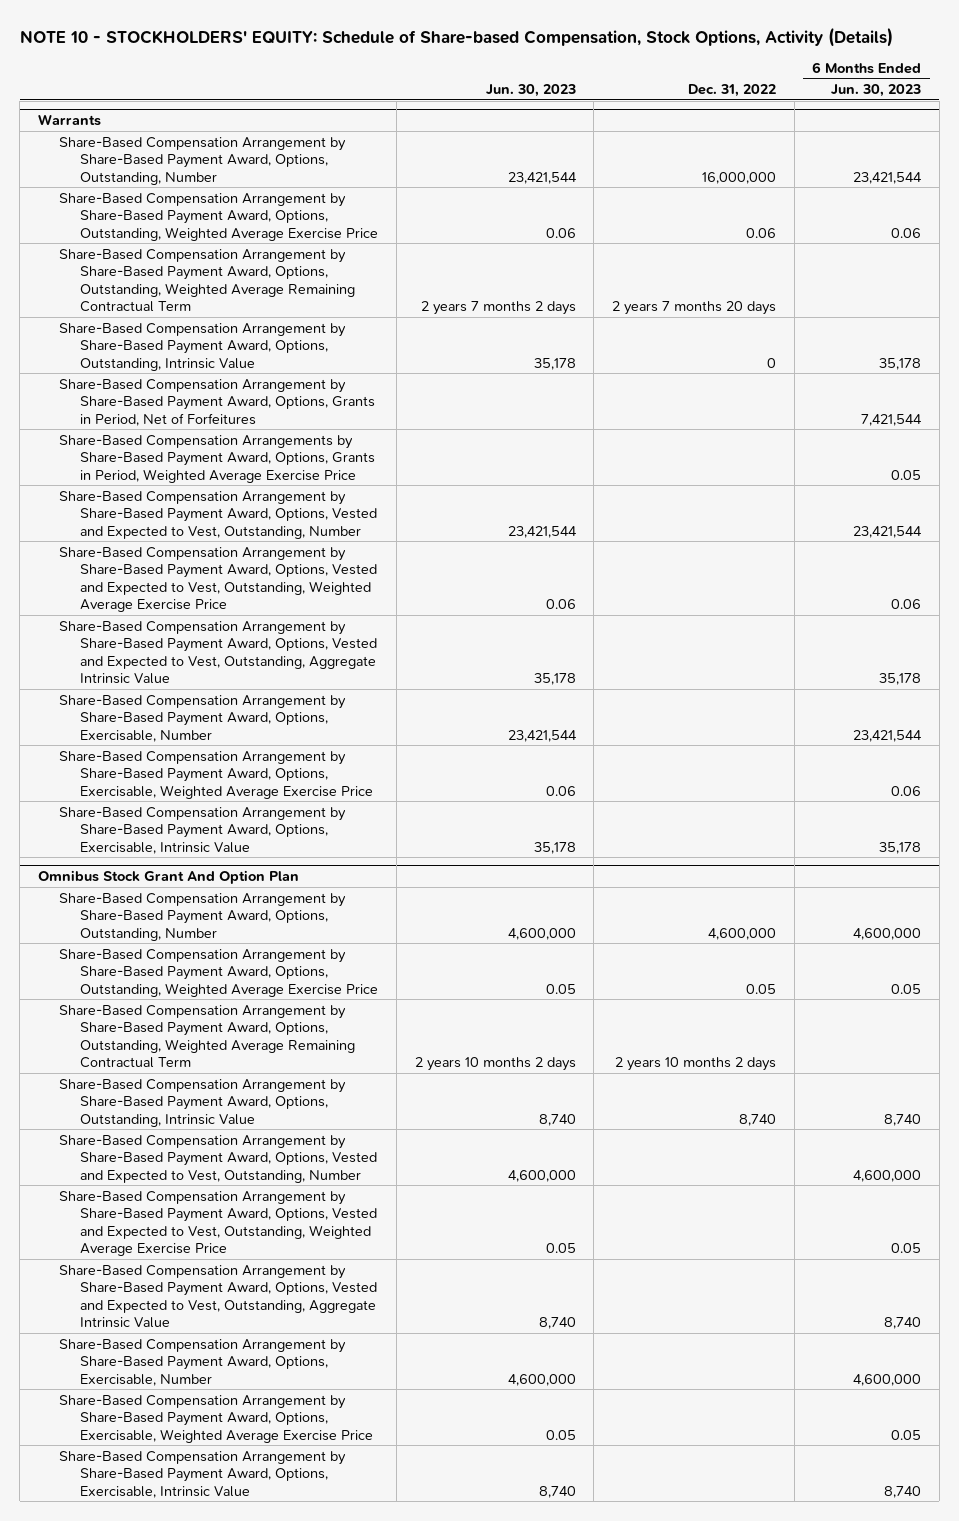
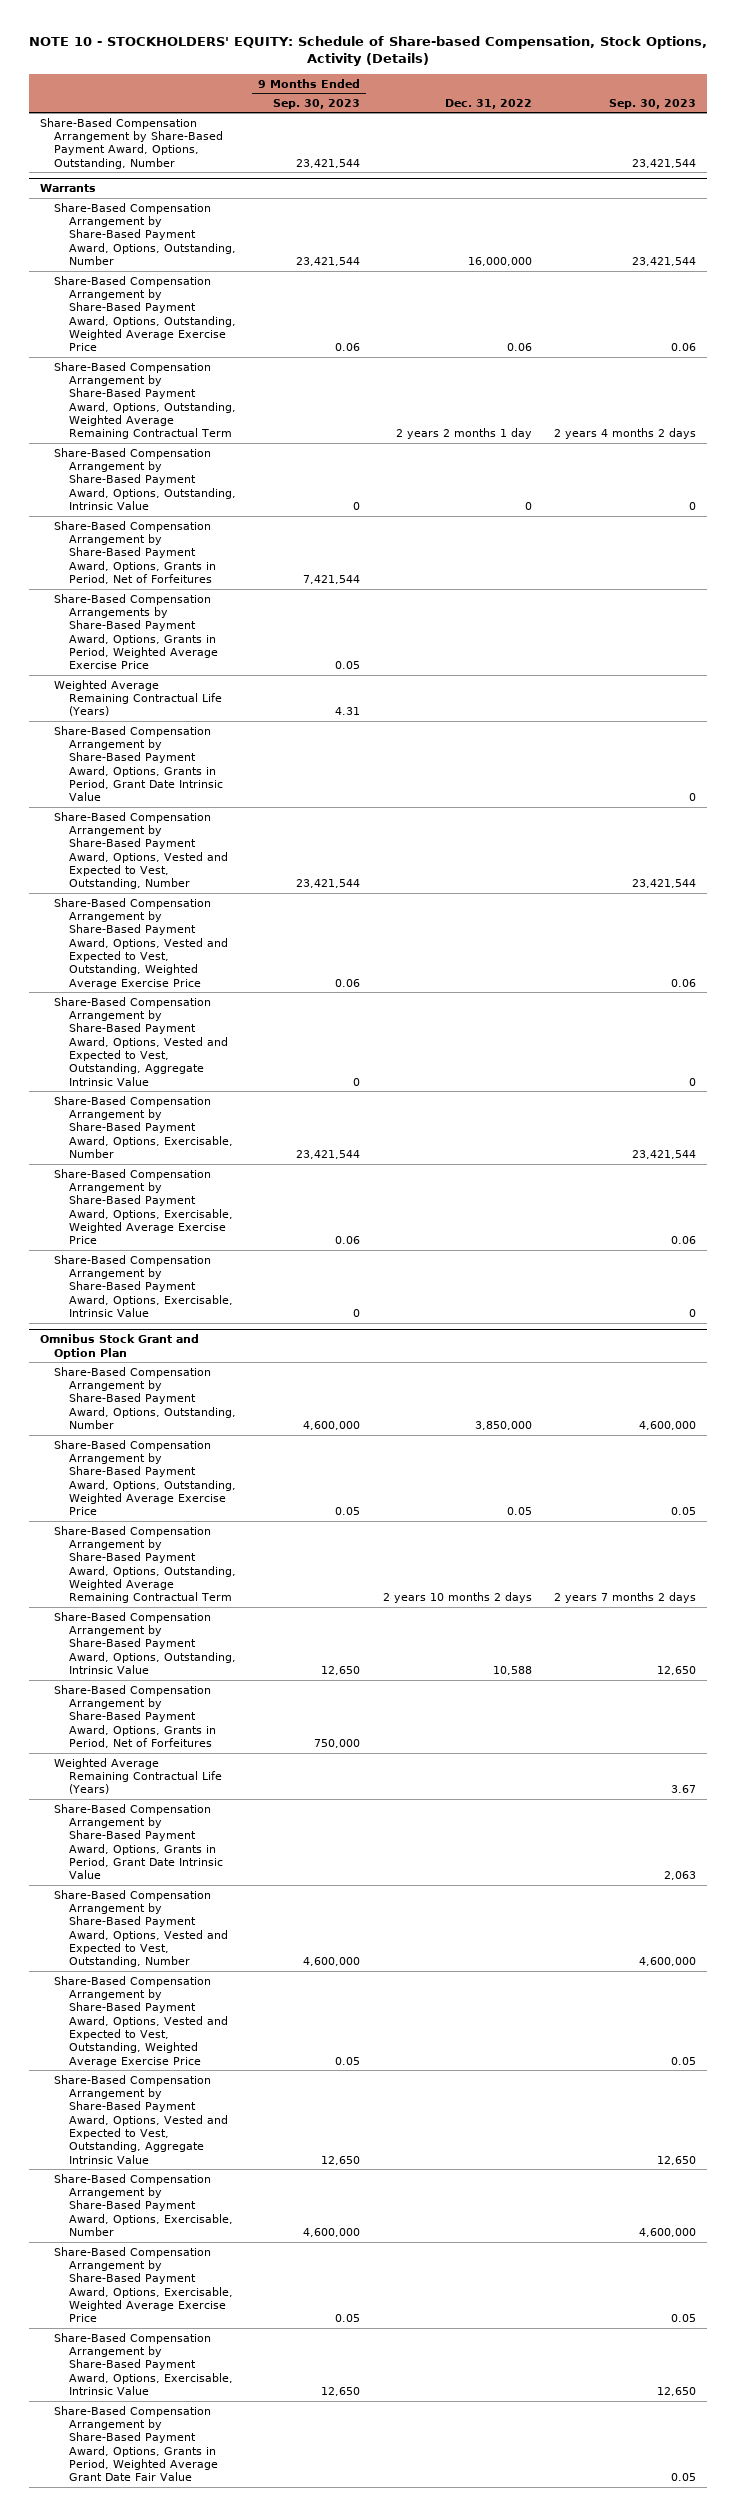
- | Jun. 30, 2023 | Dec. 31, 2022 | 6 Months Ended Jun. 30, 2023
+ | 9 Months Ended Sep. 30, 2023 | Dec. 31, 2022 | Sep. 30, 2023
+ Share-Based Compensation Arrangement by Share-Based Payment Award, Options, Outstanding, Number | 23,421,544 | | 23,421,544
@ Warrants
- Share-Based Compensation Arrangement by Share-Based Payment Award, Options, Outstanding, Weighted Average Remaining Contractual Term | 2 years 7 months 2 days | 2 years 7 months 20 days |
+ Share-Based Compensation Arrangement by Share-Based Payment Award, Options, Outstanding, Weighted Average Remaining Contractual Term | | 2 years 2 months 1 day | 2 years 4 months 2 days
+ Weighted Average Remaining Contractual Life (Years) | 4.31 | |
+ Share-Based Compensation Arrangement by Share-Based Payment Award, Options, Grants in Period, Grant Date Intrinsic Value | | | 0
- Omnibus Stock Grant And Option Plan
- Share-Based Compensation Arrangement by Share-Based Payment Award, Options, Outstanding, Number | 4,600,000 | 4,600,000 | 4,600,000
+ Omnibus Stock Grant and Option Plan
+ Share-Based Compensation Arrangement by Share-Based Payment Award, Options, Outstanding, Number | 4,600,000 | 3,850,000 | 4,600,000
- Share-Based Compensation Arrangement by Share-Based Payment Award, Options, Outstanding, Intrinsic Value | 8,740 | 8,740 | 8,740
+ Share-Based Compensation Arrangement by Share-Based Payment Award, Options, Outstanding, Intrinsic Value | 12,650 | 10,588 | 12,650
+ Share-Based Compensation Arrangement by Share-Based Payment Award, Options, Grants in Period, Net of Forfeitures | 750,000 | |
+ Weighted Average Remaining Contractual Life (Years) | | | 3.67
+ Share-Based Compensation Arrangement by Share-Based Payment Award, Options, Grants in Period, Grant Date Intrinsic Value | | | 2,063
+ Share-Based Compensation Arrangement by Share-Based Payment Award, Options, Grants in Period, Weighted Average Grant Date Fair Value | | | 0.05

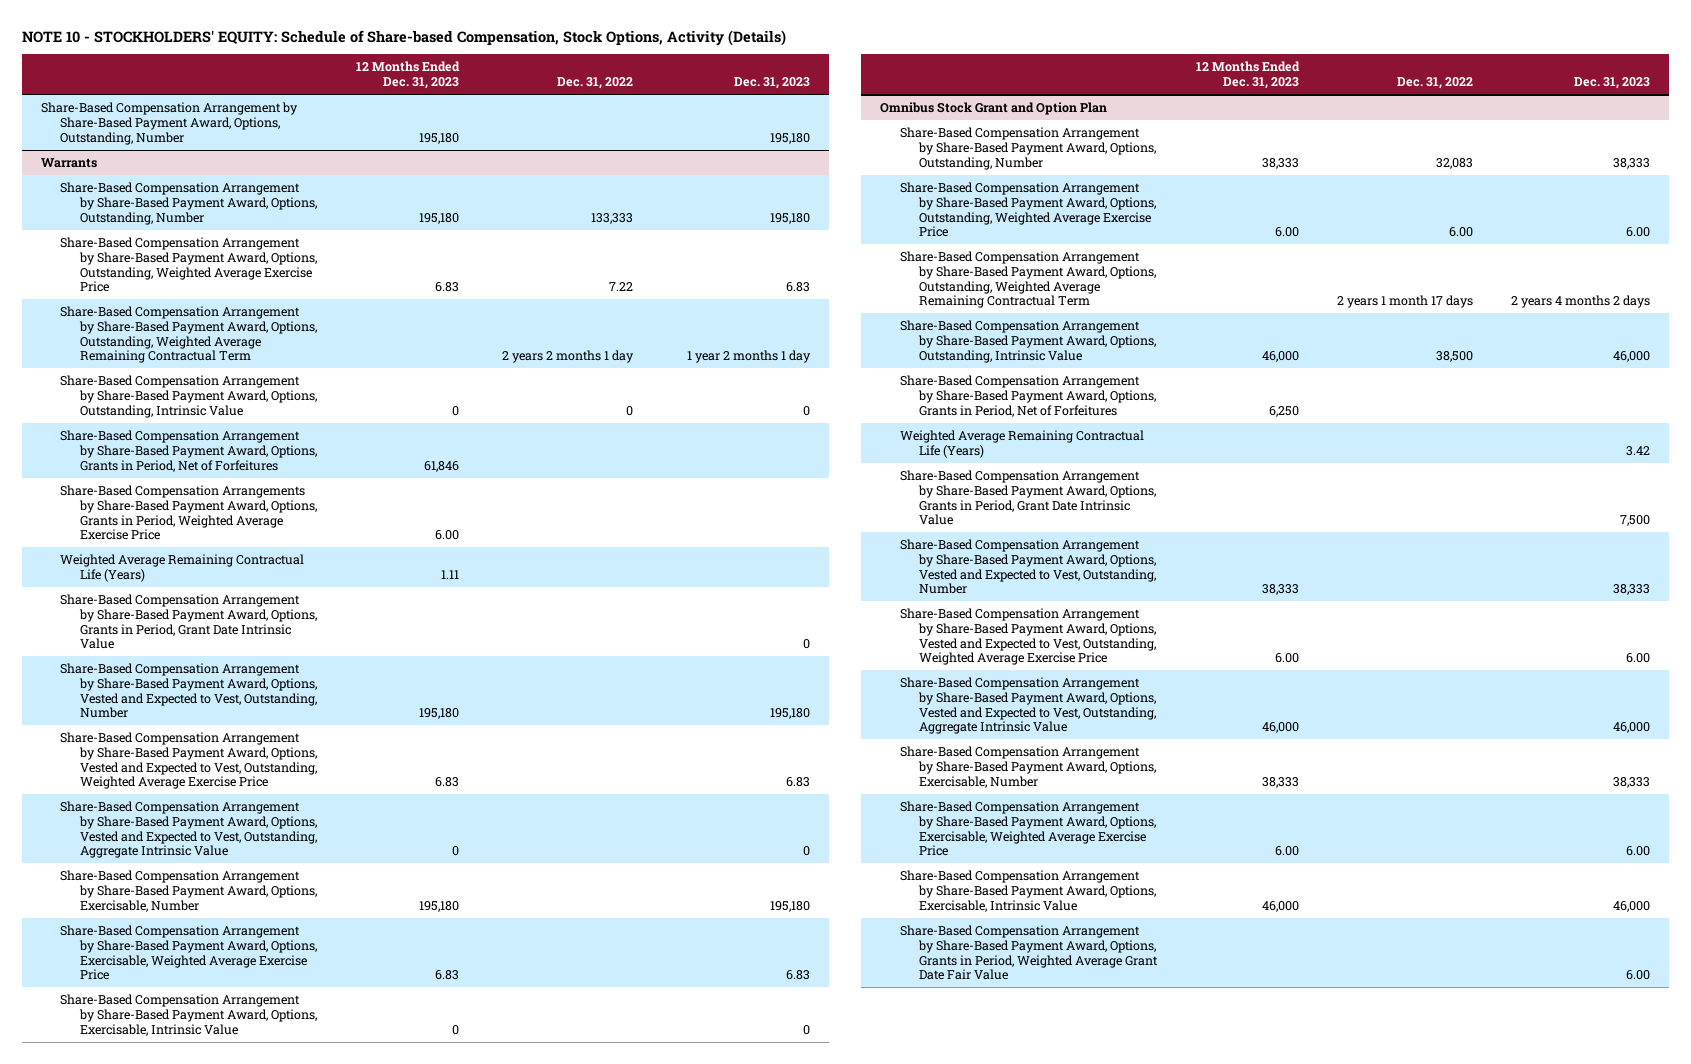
- | 9 Months Ended Sep. 30, 2023 | Dec. 31, 2022 | Sep. 30, 2023
+ | 12 Months Ended Dec. 31, 2023 | Dec. 31, 2022 | Dec. 31, 2023
@ Warrants
- Share-Based Compensation Arrangement by Share-Based Payment Award, Options, Outstanding, Number | 23,421,544 | 16,000,000 | 23,421,544
- Share-Based Compensation Arrangement by Share-Based Payment Award, Options, Outstanding, Weighted Average Exercise Price | 0.06 | 0.06 | 0.06
+ Share-Based Compensation Arrangement by Share-Based Payment Award, Options, Outstanding, Number | 195,180 | 133,333 | 195,180
+ Share-Based Compensation Arrangement by Share-Based Payment Award, Options, Outstanding, Weighted Average Exercise Price | 6.83 | 7.22 | 6.83
@ Omnibus Stock Grant and Option Plan
- Share-Based Compensation Arrangement by Share-Based Payment Award, Options, Outstanding, Number | 4,600,000 | 3,850,000 | 4,600,000
- Share-Based Compensation Arrangement by Share-Based Payment Award, Options, Outstanding, Weighted Average Exercise Price | 0.05 | 0.05 | 0.05
- Share-Based Compensation Arrangement by Share-Based Payment Award, Options, Outstanding, Weighted Average Remaining Contractual Term | | 2 years 10 months 2 days | 2 years 7 months 2 days
- Share-Based Compensation Arrangement by Share-Based Payment Award, Options, Outstanding, Intrinsic Value | 12,650 | 10,588 | 12,650
+ Share-Based Compensation Arrangement by Share-Based Payment Award, Options, Outstanding, Number | 38,333 | 32,083 | 38,333
+ Share-Based Compensation Arrangement by Share-Based Payment Award, Options, Outstanding, Weighted Average Exercise Price | 6.00 | 6.00 | 6.00
+ Share-Based Compensation Arrangement by Share-Based Payment Award, Options, Outstanding, Weighted Average Remaining Contractual Term | | 2 years 1 month 17 days | 2 years 4 months 2 days
+ Share-Based Compensation Arrangement by Share-Based Payment Award, Options, Outstanding, Intrinsic Value | 46,000 | 38,500 | 46,000

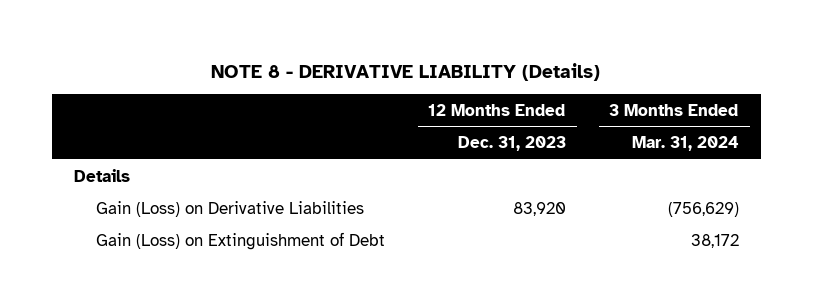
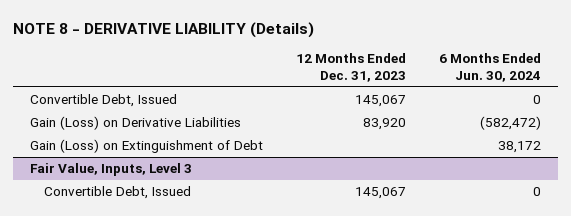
- | 12 Months Ended Dec. 31, 2023 | 3 Months Ended Mar. 31, 2024
+ | 12 Months Ended Dec. 31, 2023 | 6 Months Ended Jun. 30, 2024
- Details
+ Convertible Debt, Issued | 145,067 | 0
+ Fair Value, Inputs, Level 3
+ Convertible Debt, Issued | 145,067 | 0

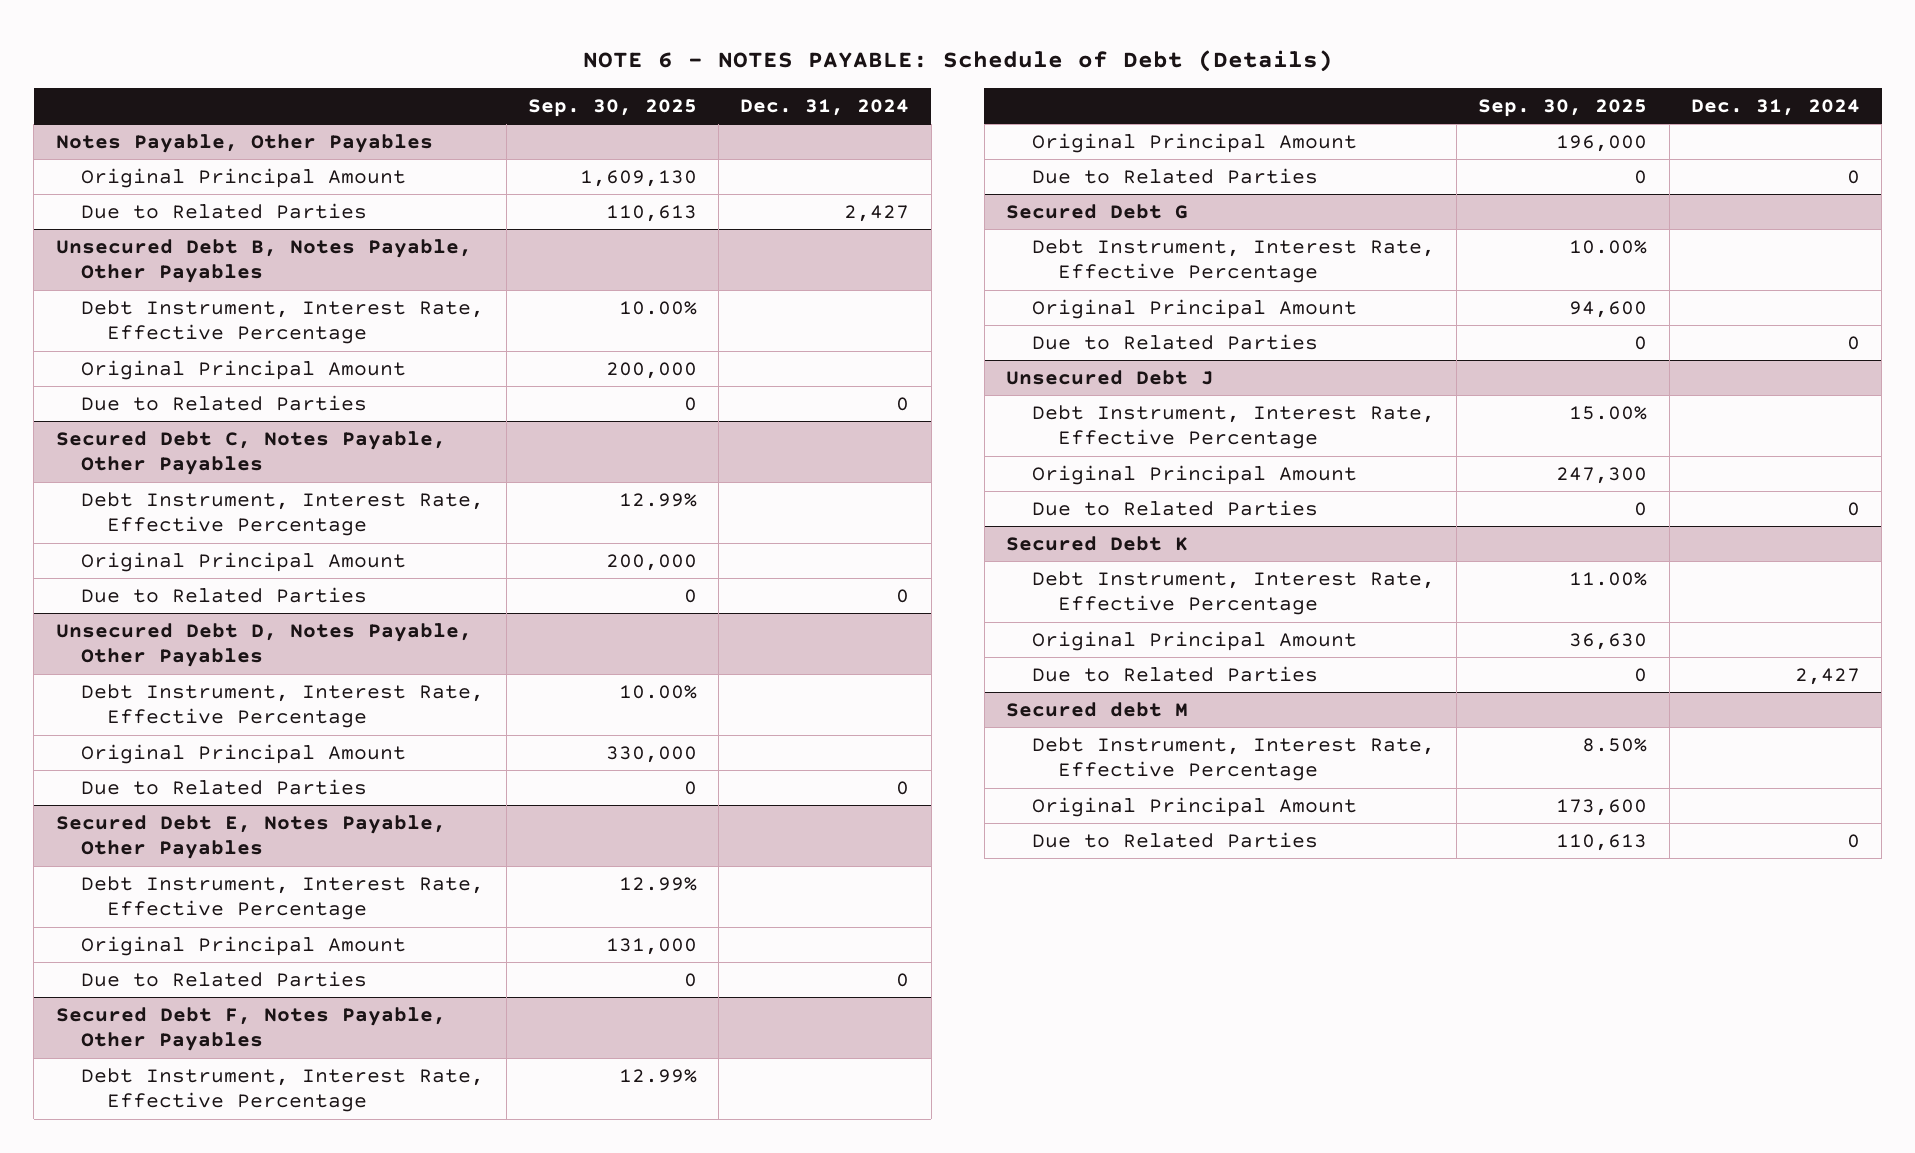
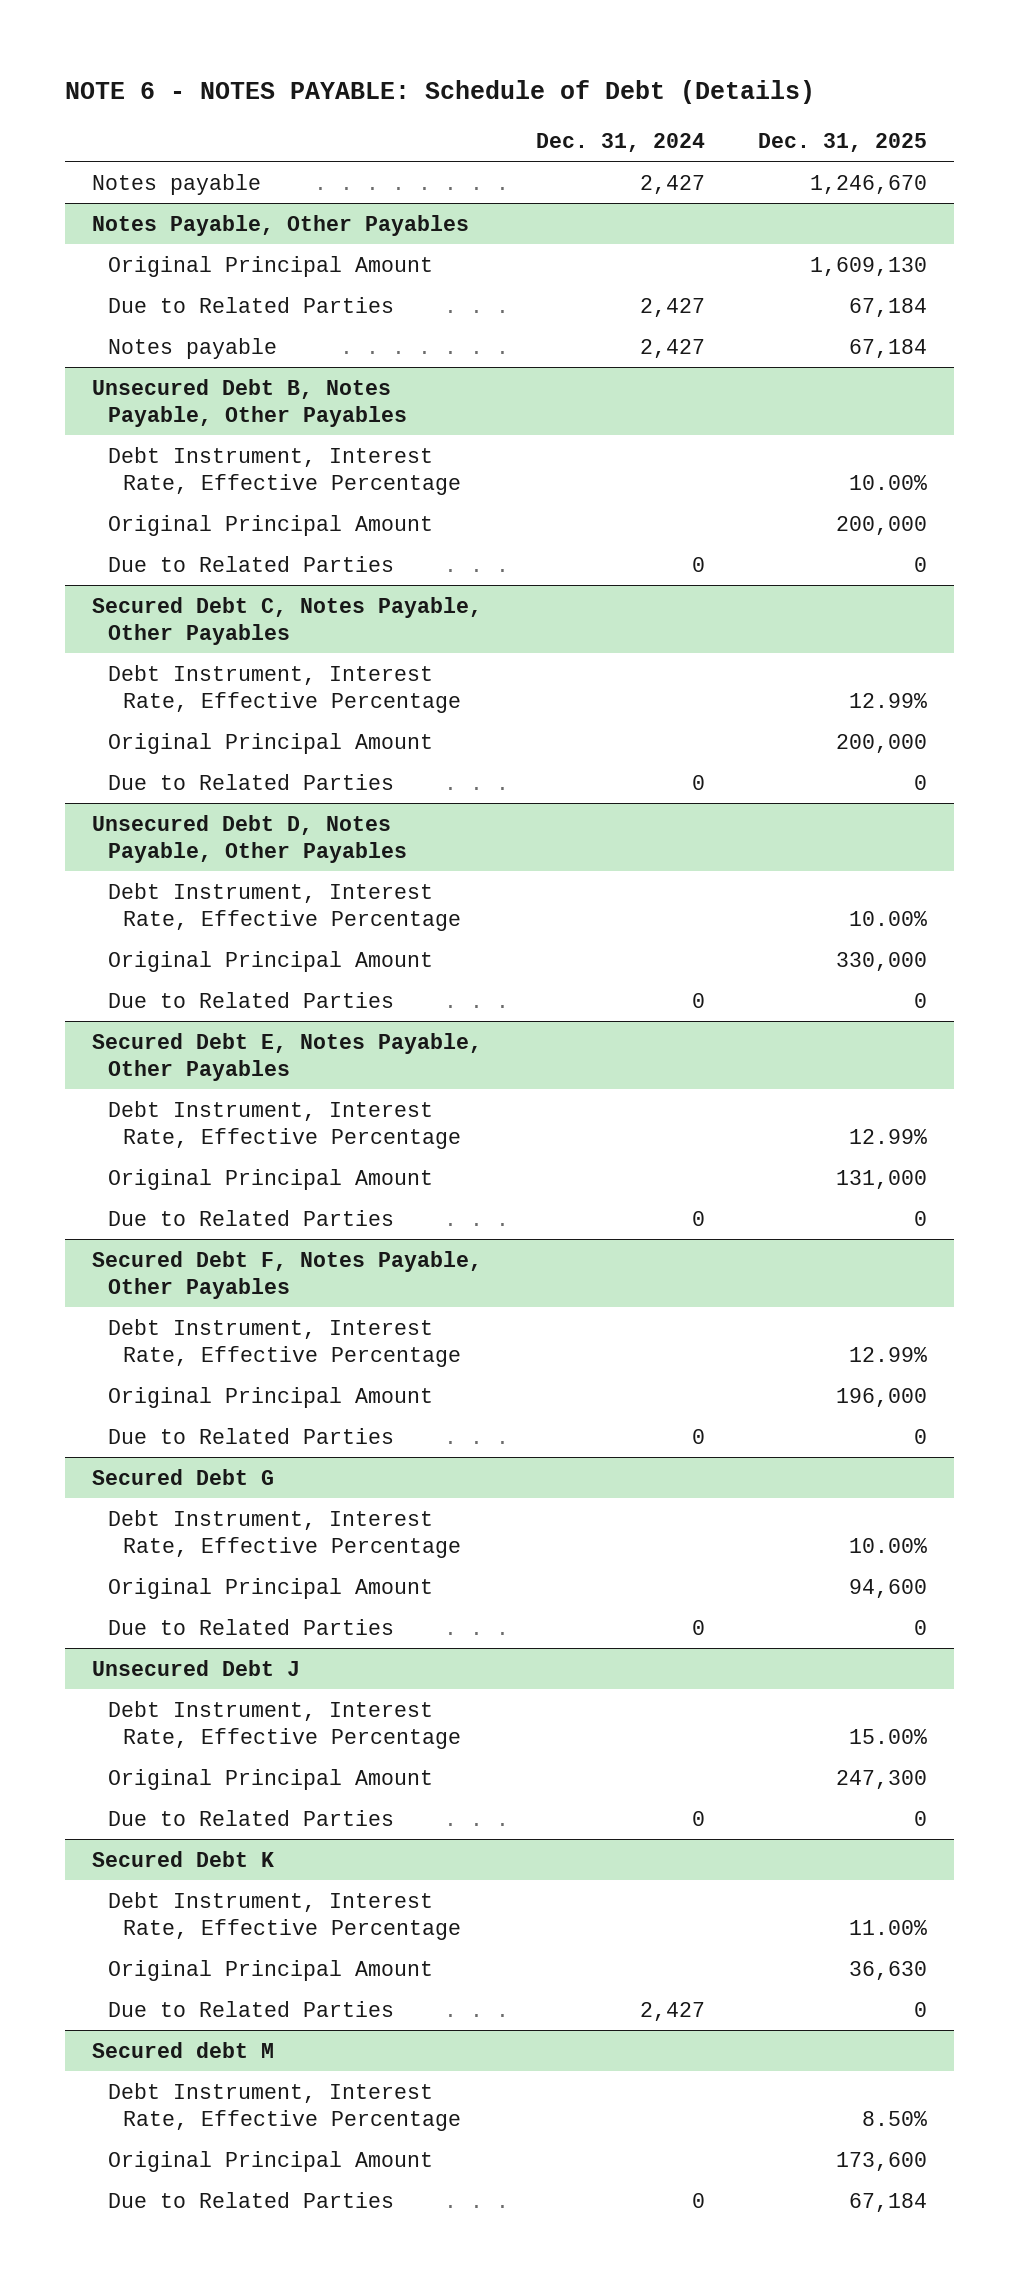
- | Sep. 30, 2025 | Dec. 31, 2024
+ | Dec. 31, 2024 | Dec. 31, 2025
+ Notes payable | 2,427 | 1,246,670
@ Notes Payable, Other Payables
+ Notes payable | 2,427 | 67,184

